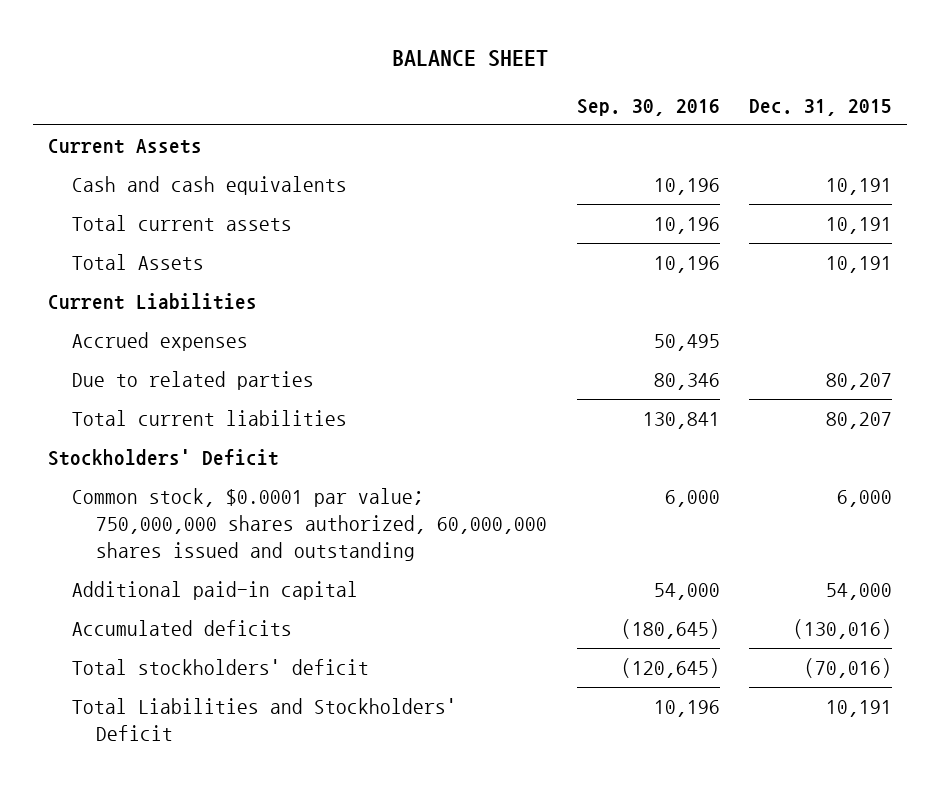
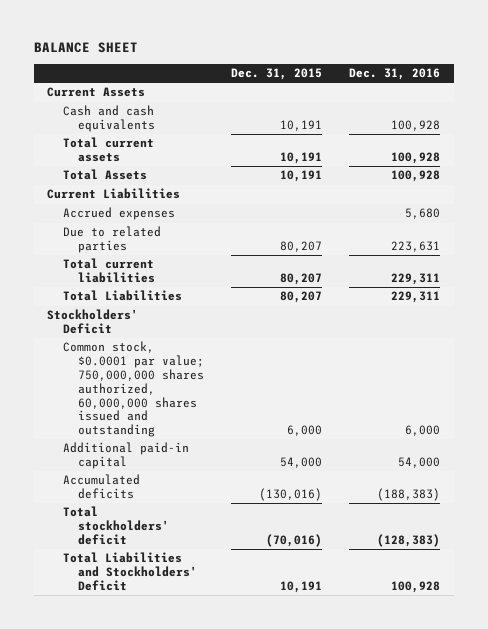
- | Sep. 30, 2016 | Dec. 31, 2015
+ | Dec. 31, 2015 | Dec. 31, 2016
+ Total Liabilities | 80,207 | 229,311

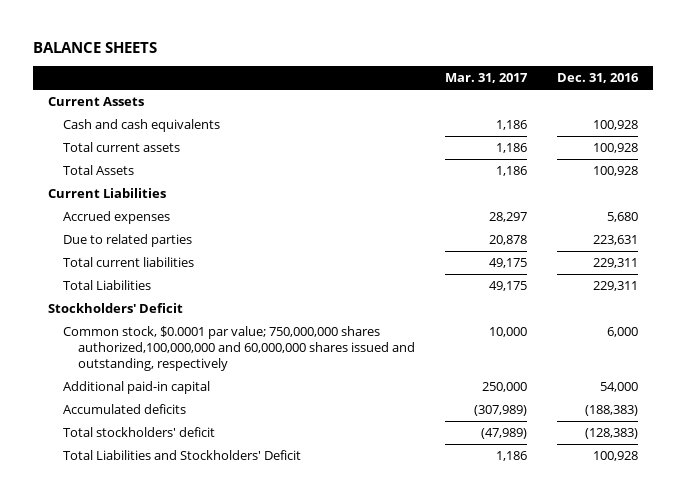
- BALANCE SHEET
+ BALANCE SHEETS
- | Dec. 31, 2015 | Dec. 31, 2016
+ | Mar. 31, 2017 | Dec. 31, 2016
- Common stock, $0.0001 par value; 750,000,000 shares authorized, 60,000,000 shares issued and outstanding | 6,000 | 6,000
+ Common stock, $0.0001 par value; 750,000,000 shares authorized,100,000,000 and 60,000,000 shares issued and outstanding, respectively | 10,000 | 6,000

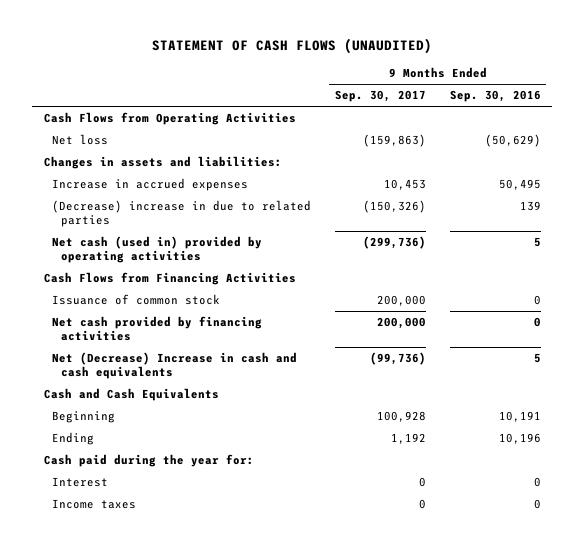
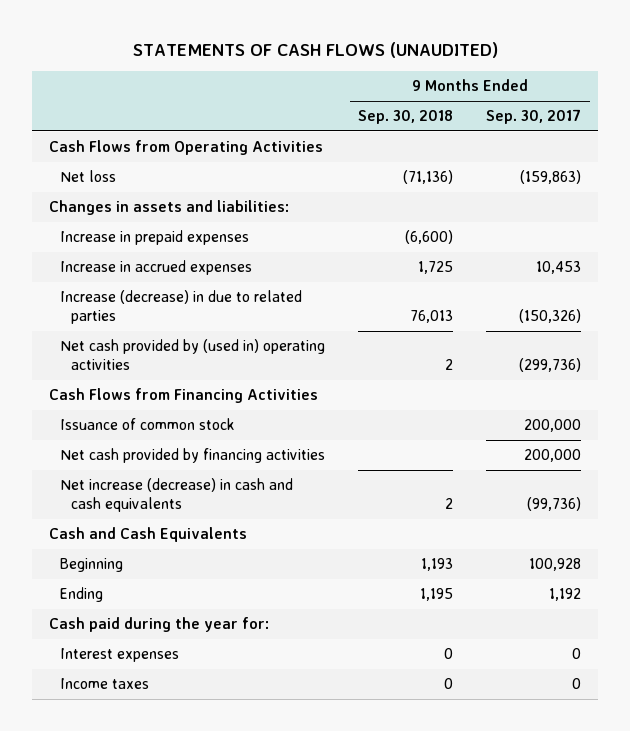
- STATEMENT OF CASH FLOWS (UNAUDITED)
+ STATEMENTS OF CASH FLOWS (UNAUDITED)
- | 9 Months Ended Sep. 30, 2017 | 9 Months Ended Sep. 30, 2016
+ | 9 Months Ended Sep. 30, 2018 | 9 Months Ended Sep. 30, 2017
+ Increase in prepaid expenses | (6,600) |
- (Decrease) increase in due to related parties | (150,326) | 139
- Net cash (used in) provided by operating activities | (299,736) | 5
+ Increase (decrease) in due to related parties | 76,013 | (150,326)
+ Net cash provided by (used in) operating activities | 2 | (299,736)
- Net (Decrease) Increase in cash and cash equivalents | (99,736) | 5
+ Net increase (decrease) in cash and cash equivalents | 2 | (99,736)
- Interest | 0 | 0
+ Interest expenses | 0 | 0

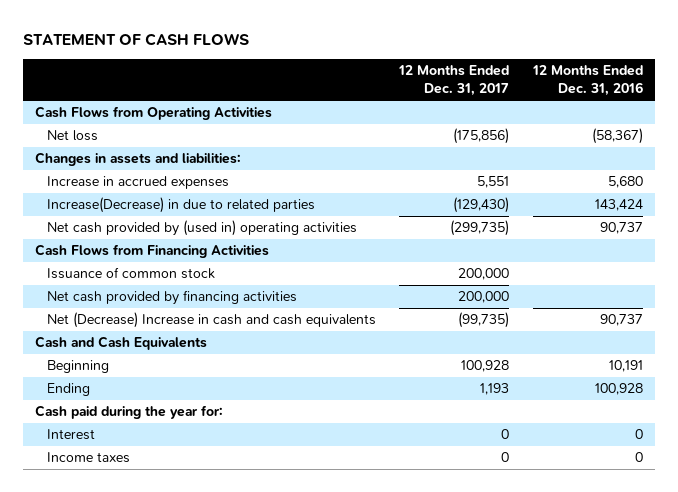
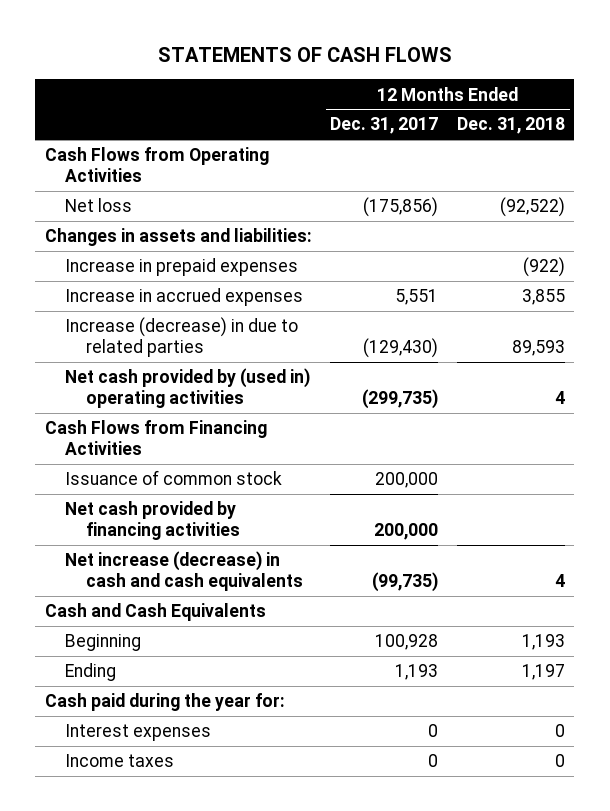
- STATEMENT OF CASH FLOWS
+ STATEMENTS OF CASH FLOWS
- | 12 Months Ended Dec. 31, 2017 | 12 Months Ended Dec. 31, 2016
+ | 12 Months Ended Dec. 31, 2017 | 12 Months Ended Dec. 31, 2018
+ Increase in prepaid expenses | | (922)
- Increase(Decrease) in due to related parties | (129,430) | 143,424
+ Increase (decrease) in due to related parties | (129,430) | 89,593
- Net (Decrease) Increase in cash and cash equivalents | (99,735) | 90,737
+ Net increase (decrease) in cash and cash equivalents | (99,735) | 4
- Interest | 0 | 0
+ Interest expenses | 0 | 0

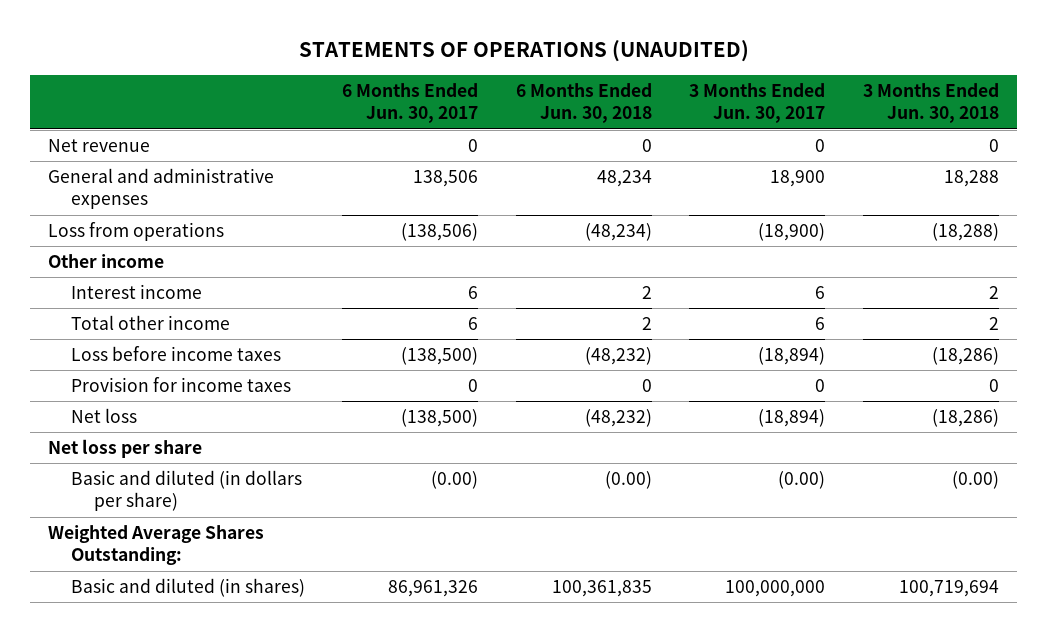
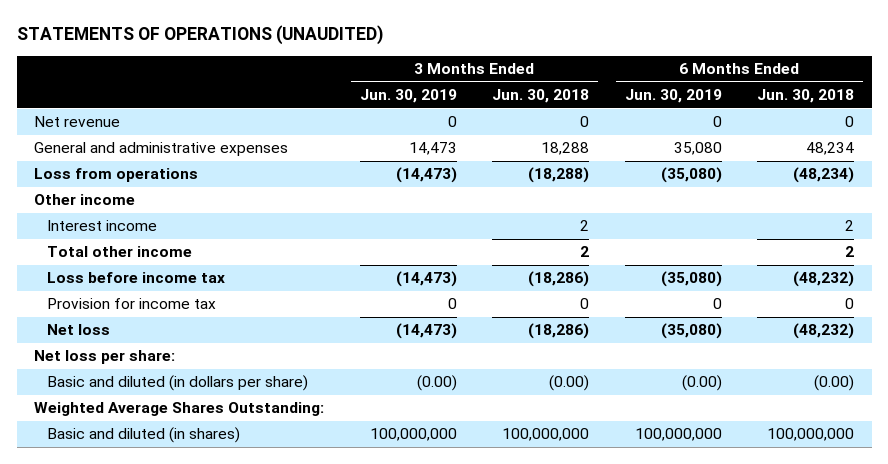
- | 6 Months Ended Jun. 30, 2017 | 6 Months Ended Jun. 30, 2018 | 3 Months Ended Jun. 30, 2017 | 3 Months Ended Jun. 30, 2018
+ | 3 Months Ended Jun. 30, 2019 | 3 Months Ended Jun. 30, 2018 | 6 Months Ended Jun. 30, 2019 | 6 Months Ended Jun. 30, 2018
- Loss before income taxes | (138,500) | (48,232) | (18,894) | (18,286)
- Provision for income taxes | 0 | 0 | 0 | 0
+ Loss before income tax | (14,473) | (18,286) | (35,080) | (48,232)
+ Provision for income tax | 0 | 0 | 0 | 0
- Net loss per share
+ Net loss per share:
- Basic and diluted (in shares) | 86,961,326 | 100,361,835 | 100,000,000 | 100,719,694
+ Basic and diluted (in shares) | 100,000,000 | 100,000,000 | 100,000,000 | 100,000,000

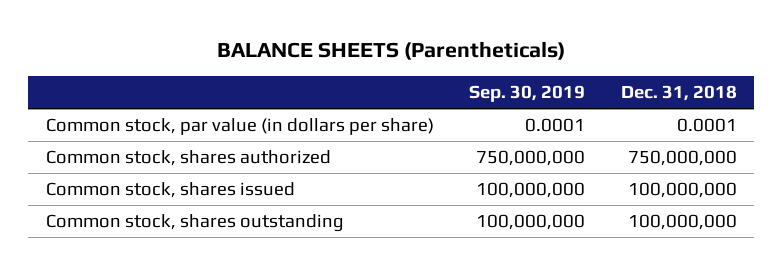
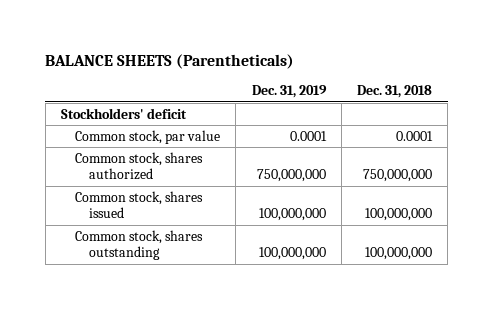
- | Sep. 30, 2019 | Dec. 31, 2018
+ | Dec. 31, 2019 | Dec. 31, 2018
- Common stock, par value (in dollars per share) | 0.0001 | 0.0001
+ Stockholders' deficit
+ Common stock, par value | 0.0001 | 0.0001

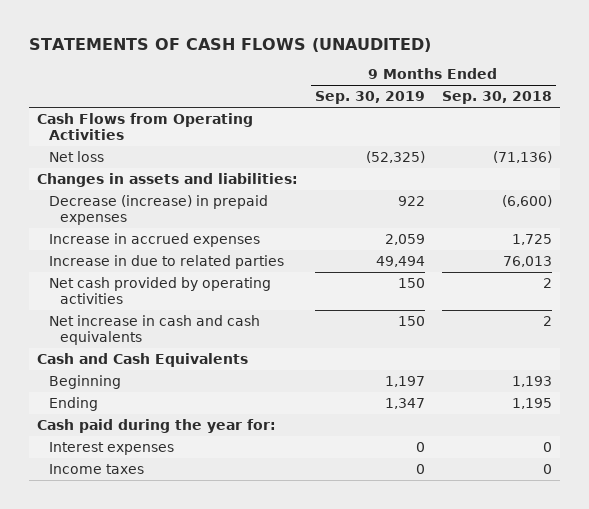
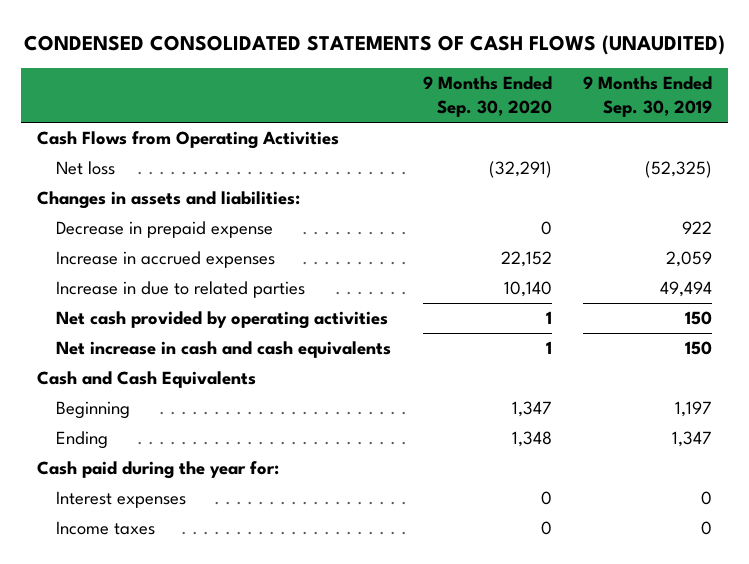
- STATEMENTS OF CASH FLOWS (UNAUDITED)
+ CONDENSED CONSOLIDATED STATEMENTS OF CASH FLOWS (UNAUDITED)
- | 9 Months Ended Sep. 30, 2019 | 9 Months Ended Sep. 30, 2018
+ | 9 Months Ended Sep. 30, 2020 | 9 Months Ended Sep. 30, 2019
- Decrease (increase) in prepaid expenses | 922 | (6,600)
+ Decrease in prepaid expense | 0 | 922

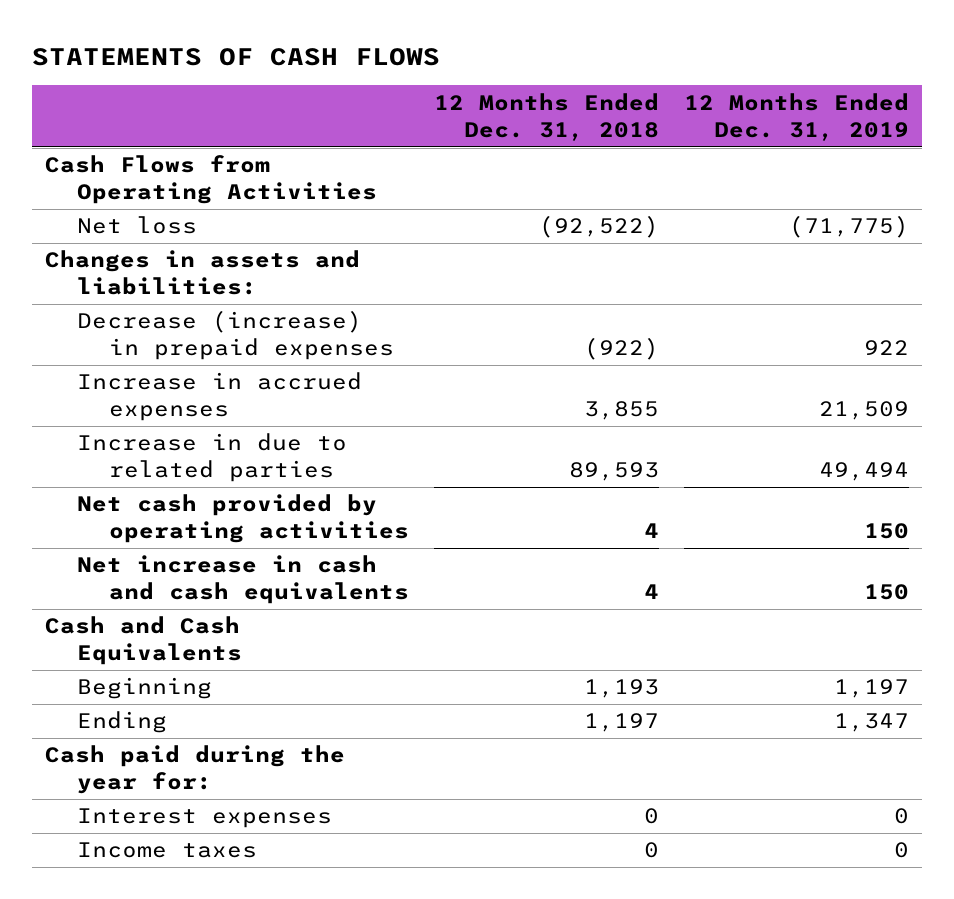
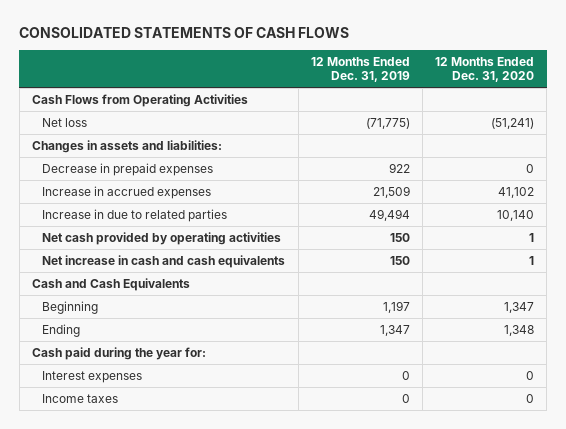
- STATEMENTS OF CASH FLOWS
+ CONSOLIDATED STATEMENTS OF CASH FLOWS
- | 12 Months Ended Dec. 31, 2018 | 12 Months Ended Dec. 31, 2019
+ | 12 Months Ended Dec. 31, 2019 | 12 Months Ended Dec. 31, 2020
- Decrease (increase) in prepaid expenses | (922) | 922
+ Decrease in prepaid expenses | 922 | 0

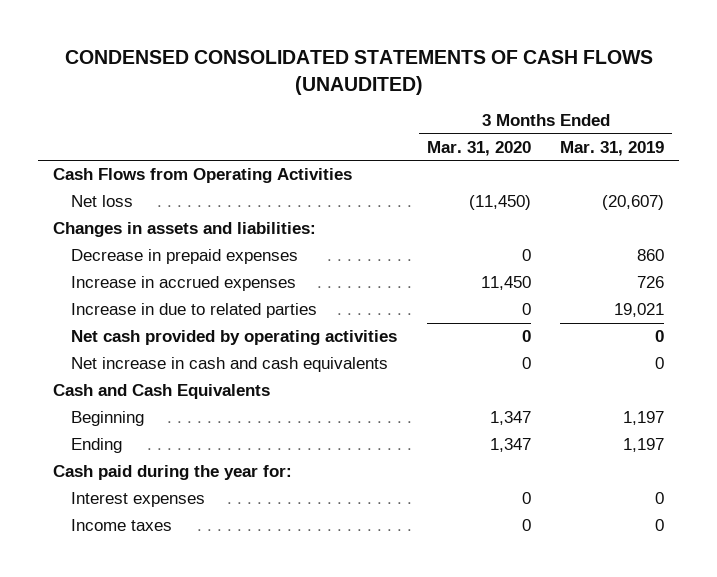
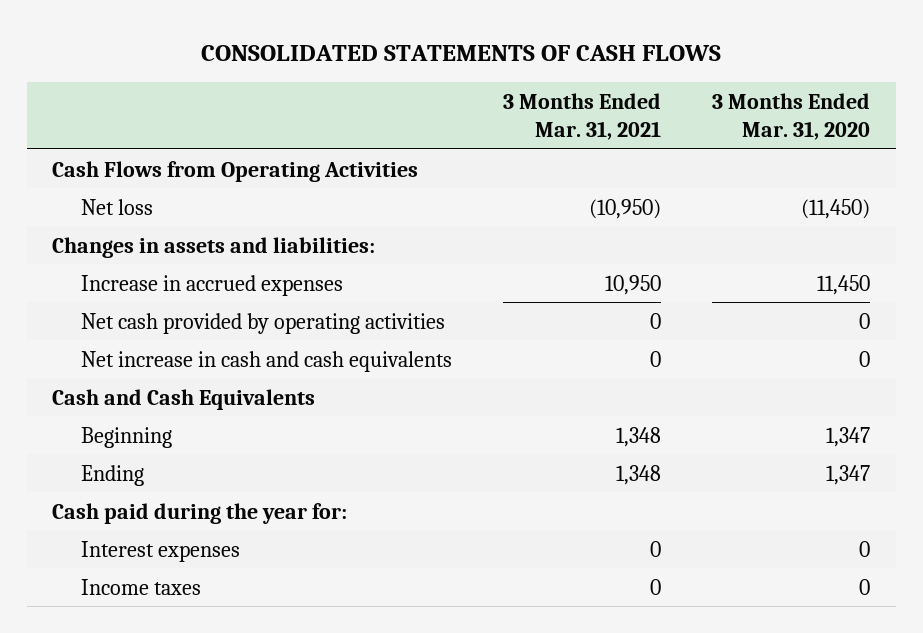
- CONDENSED CONSOLIDATED STATEMENTS OF CASH FLOWS (UNAUDITED)
+ CONSOLIDATED STATEMENTS OF CASH FLOWS
- | 3 Months Ended Mar. 31, 2020 | 3 Months Ended Mar. 31, 2019
+ | 3 Months Ended Mar. 31, 2021 | 3 Months Ended Mar. 31, 2020
- Decrease in prepaid expenses | 0 | 860
- Increase in due to related parties | 0 | 19,021

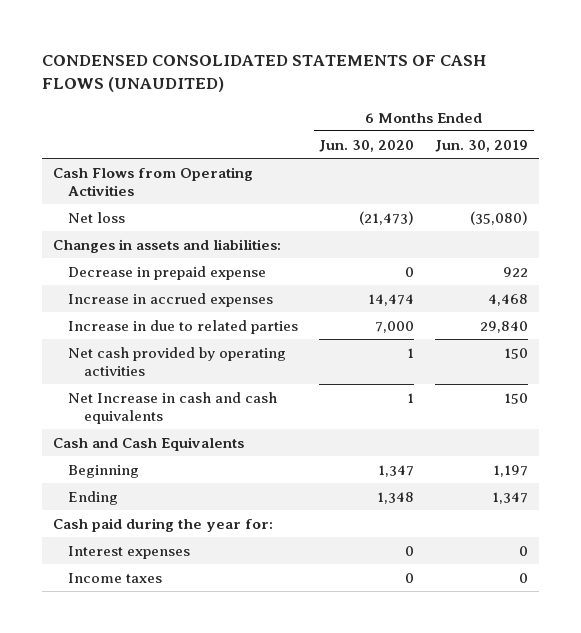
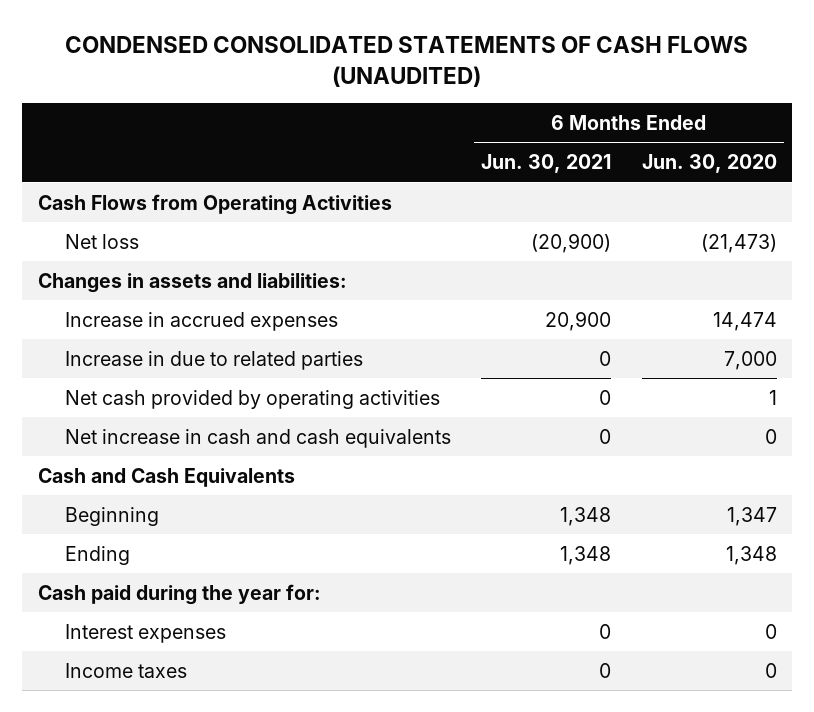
- | 6 Months Ended Jun. 30, 2020 | 6 Months Ended Jun. 30, 2019
+ | 6 Months Ended Jun. 30, 2021 | 6 Months Ended Jun. 30, 2020
- Decrease in prepaid expense | 0 | 922
- Net Increase in cash and cash equivalents | 1 | 150
+ Net increase in cash and cash equivalents | 0 | 0

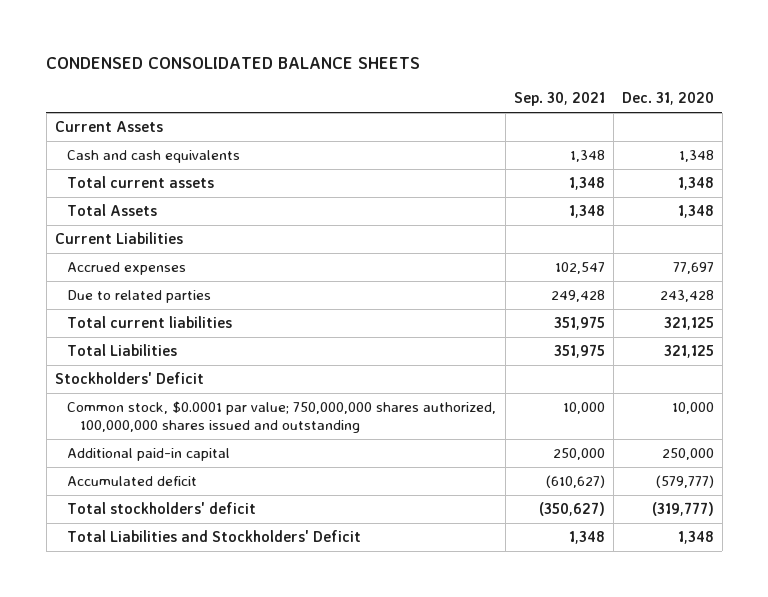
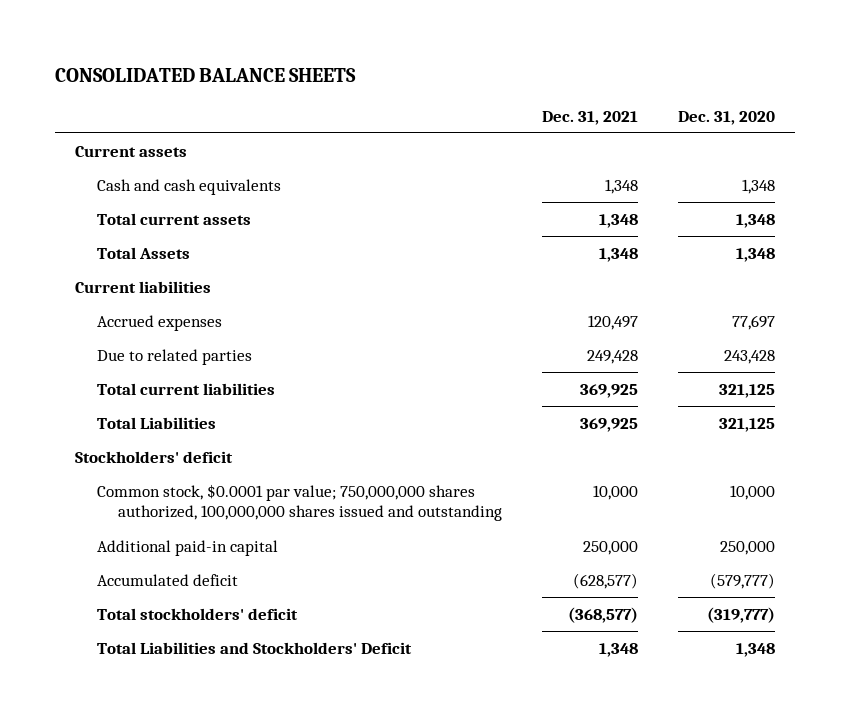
- CONDENSED CONSOLIDATED BALANCE SHEETS
+ CONSOLIDATED BALANCE SHEETS
- | Sep. 30, 2021 | Dec. 31, 2020
+ | Dec. 31, 2021 | Dec. 31, 2020
- Current Assets
+ Current assets
- Current Liabilities
+ Current liabilities
- Stockholders' Deficit
+ Stockholders' deficit

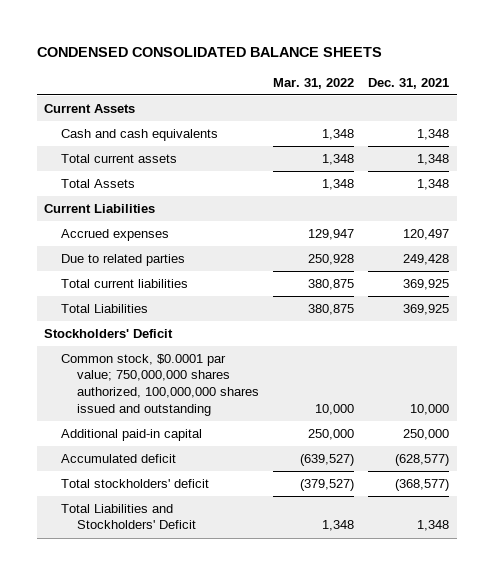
- CONSOLIDATED BALANCE SHEETS
+ CONDENSED CONSOLIDATED BALANCE SHEETS
- | Dec. 31, 2021 | Dec. 31, 2020
+ | Mar. 31, 2022 | Dec. 31, 2021
- Current assets
+ Current Assets
- Current liabilities
+ Current Liabilities
- Stockholders' deficit
+ Stockholders' Deficit

